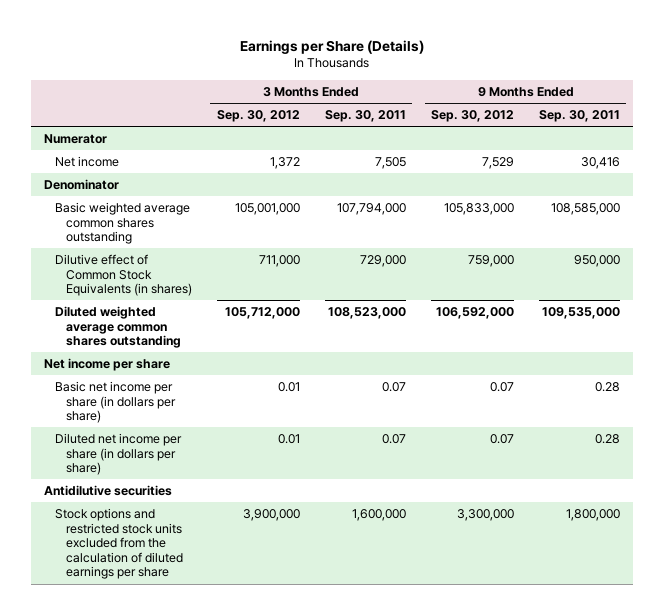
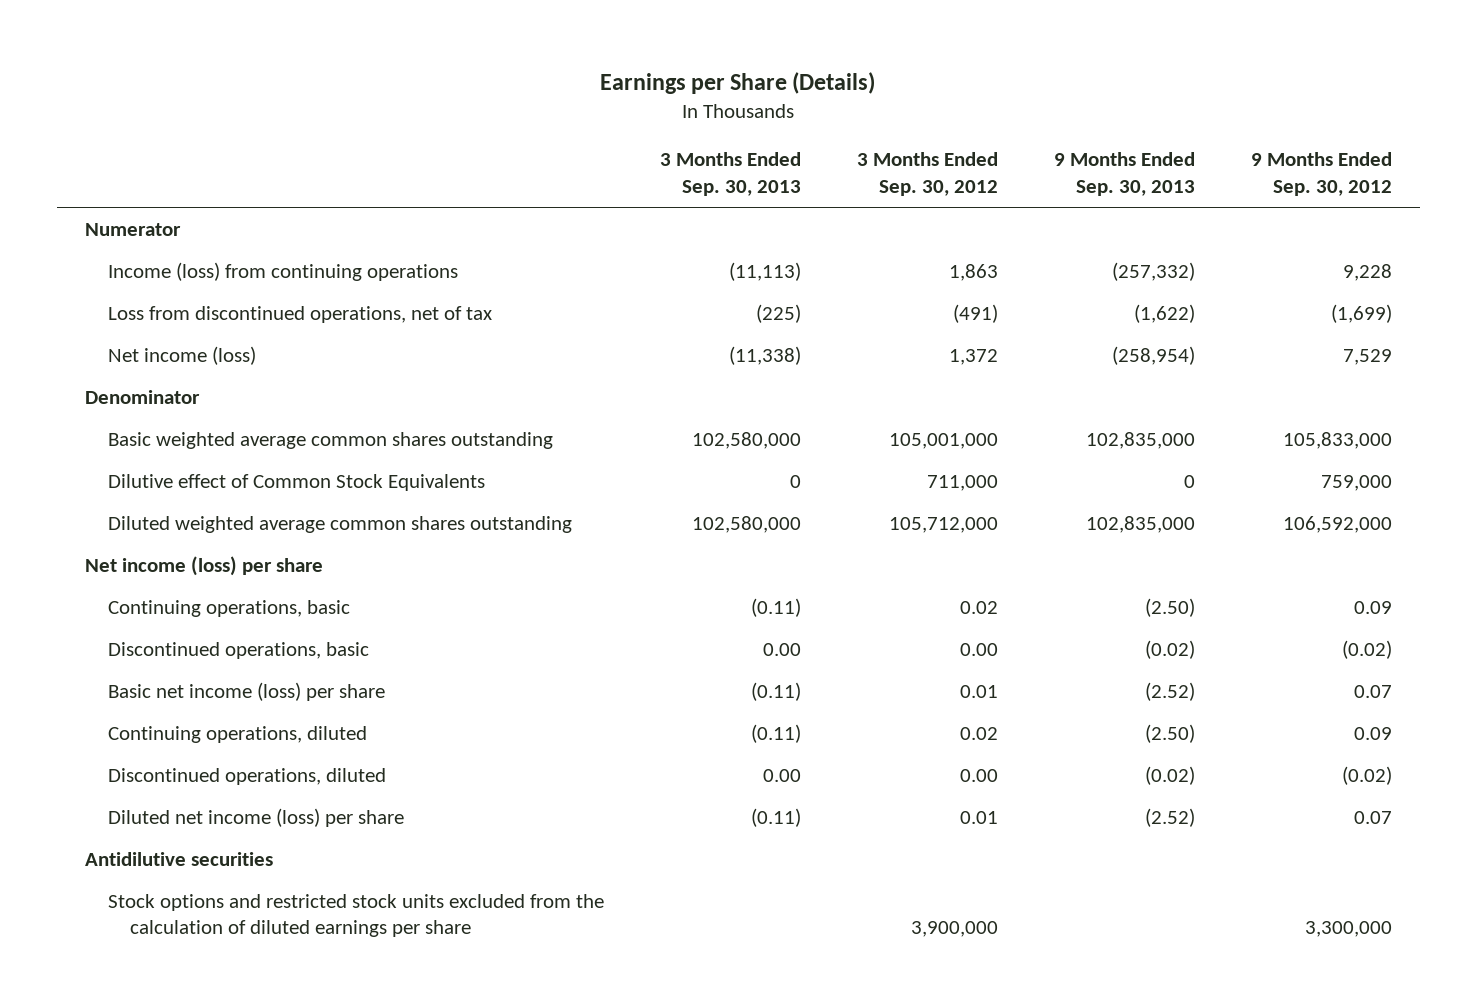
- | 3 Months Ended Sep. 30, 2012 | 3 Months Ended Sep. 30, 2011 | 9 Months Ended Sep. 30, 2012 | 9 Months Ended Sep. 30, 2011
+ | 3 Months Ended Sep. 30, 2013 | 3 Months Ended Sep. 30, 2012 | 9 Months Ended Sep. 30, 2013 | 9 Months Ended Sep. 30, 2012
- Net income | 1,372 | 7,505 | 7,529 | 30,416
+ Income (loss) from continuing operations | (11,113) | 1,863 | (257,332) | 9,228
+ Loss from discontinued operations, net of tax | (225) | (491) | (1,622) | (1,699)
+ Net income (loss) | (11,338) | 1,372 | (258,954) | 7,529
- Dilutive effect of Common Stock Equivalents (in shares) | 711,000 | 729,000 | 759,000 | 950,000
+ Dilutive effect of Common Stock Equivalents | 0 | 711,000 | 0 | 759,000
- Net income per share
- Basic net income per share (in dollars per share) | 0.01 | 0.07 | 0.07 | 0.28
- Diluted net income per share (in dollars per share) | 0.01 | 0.07 | 0.07 | 0.28
+ Net income (loss) per share
+ Continuing operations, basic | (0.11) | 0.02 | (2.50) | 0.09
+ Discontinued operations, basic | 0.00 | 0.00 | (0.02) | (0.02)
+ Basic net income (loss) per share | (0.11) | 0.01 | (2.52) | 0.07
+ Continuing operations, diluted | (0.11) | 0.02 | (2.50) | 0.09
+ Discontinued operations, diluted | 0.00 | 0.00 | (0.02) | (0.02)
+ Diluted net income (loss) per share | (0.11) | 0.01 | (2.52) | 0.07

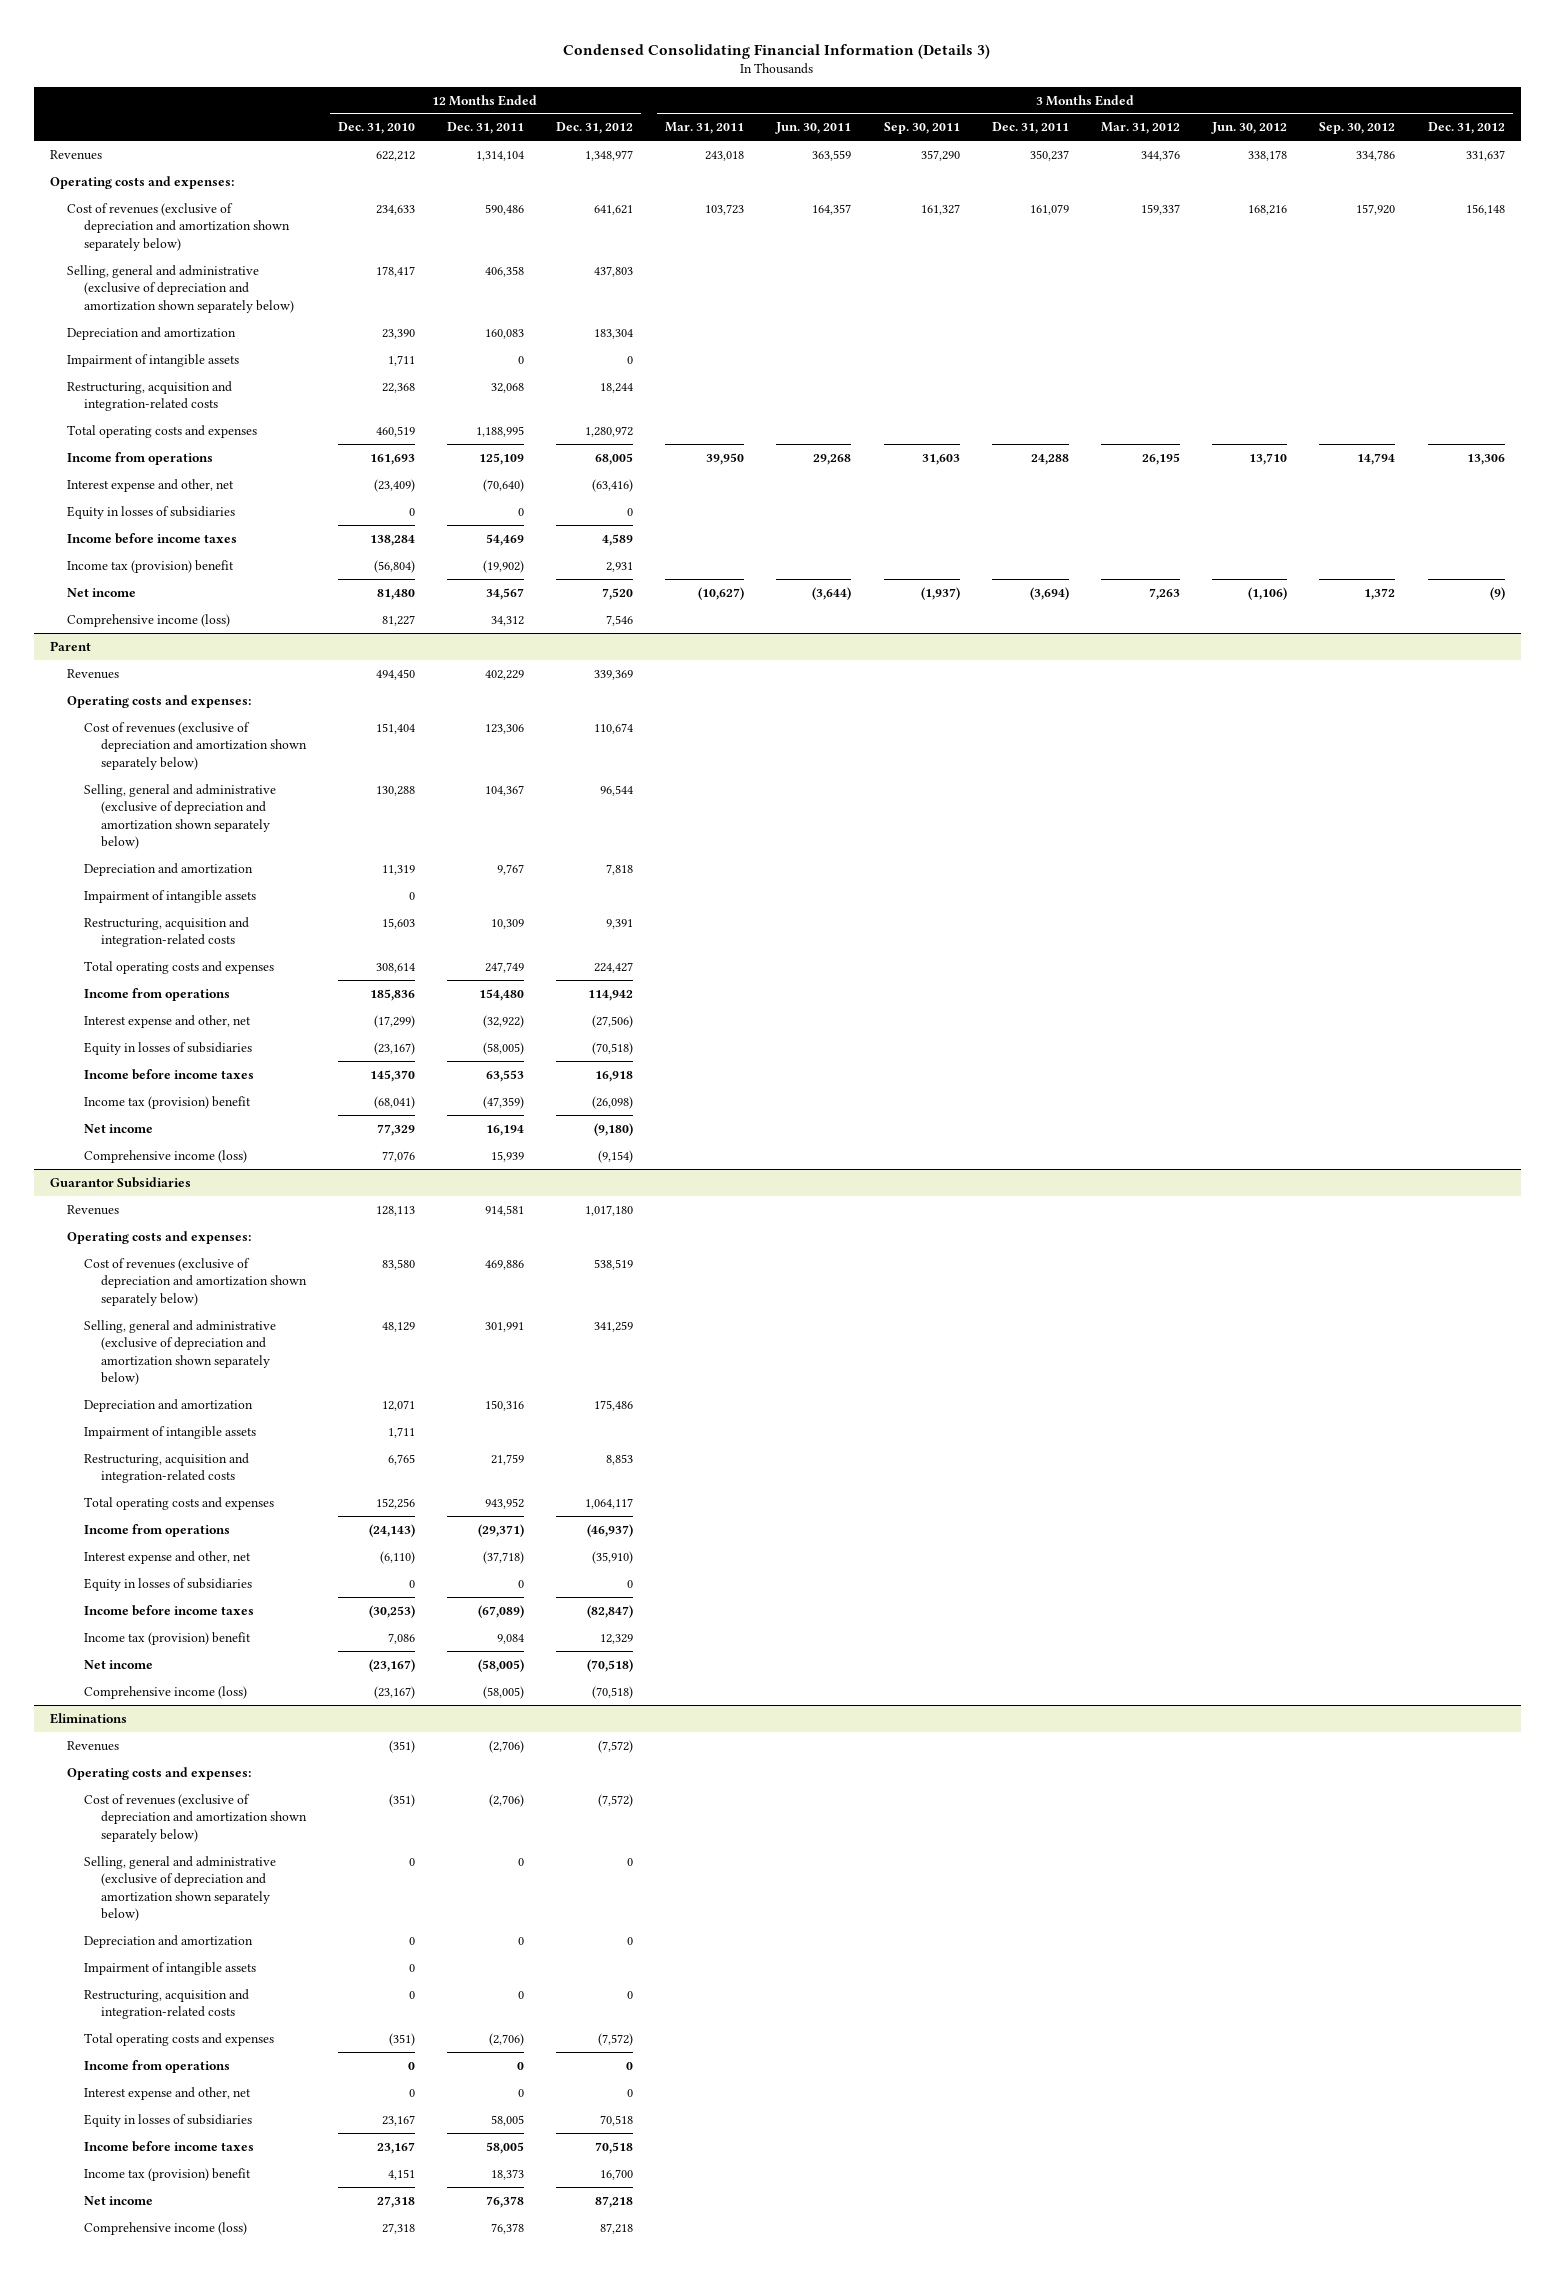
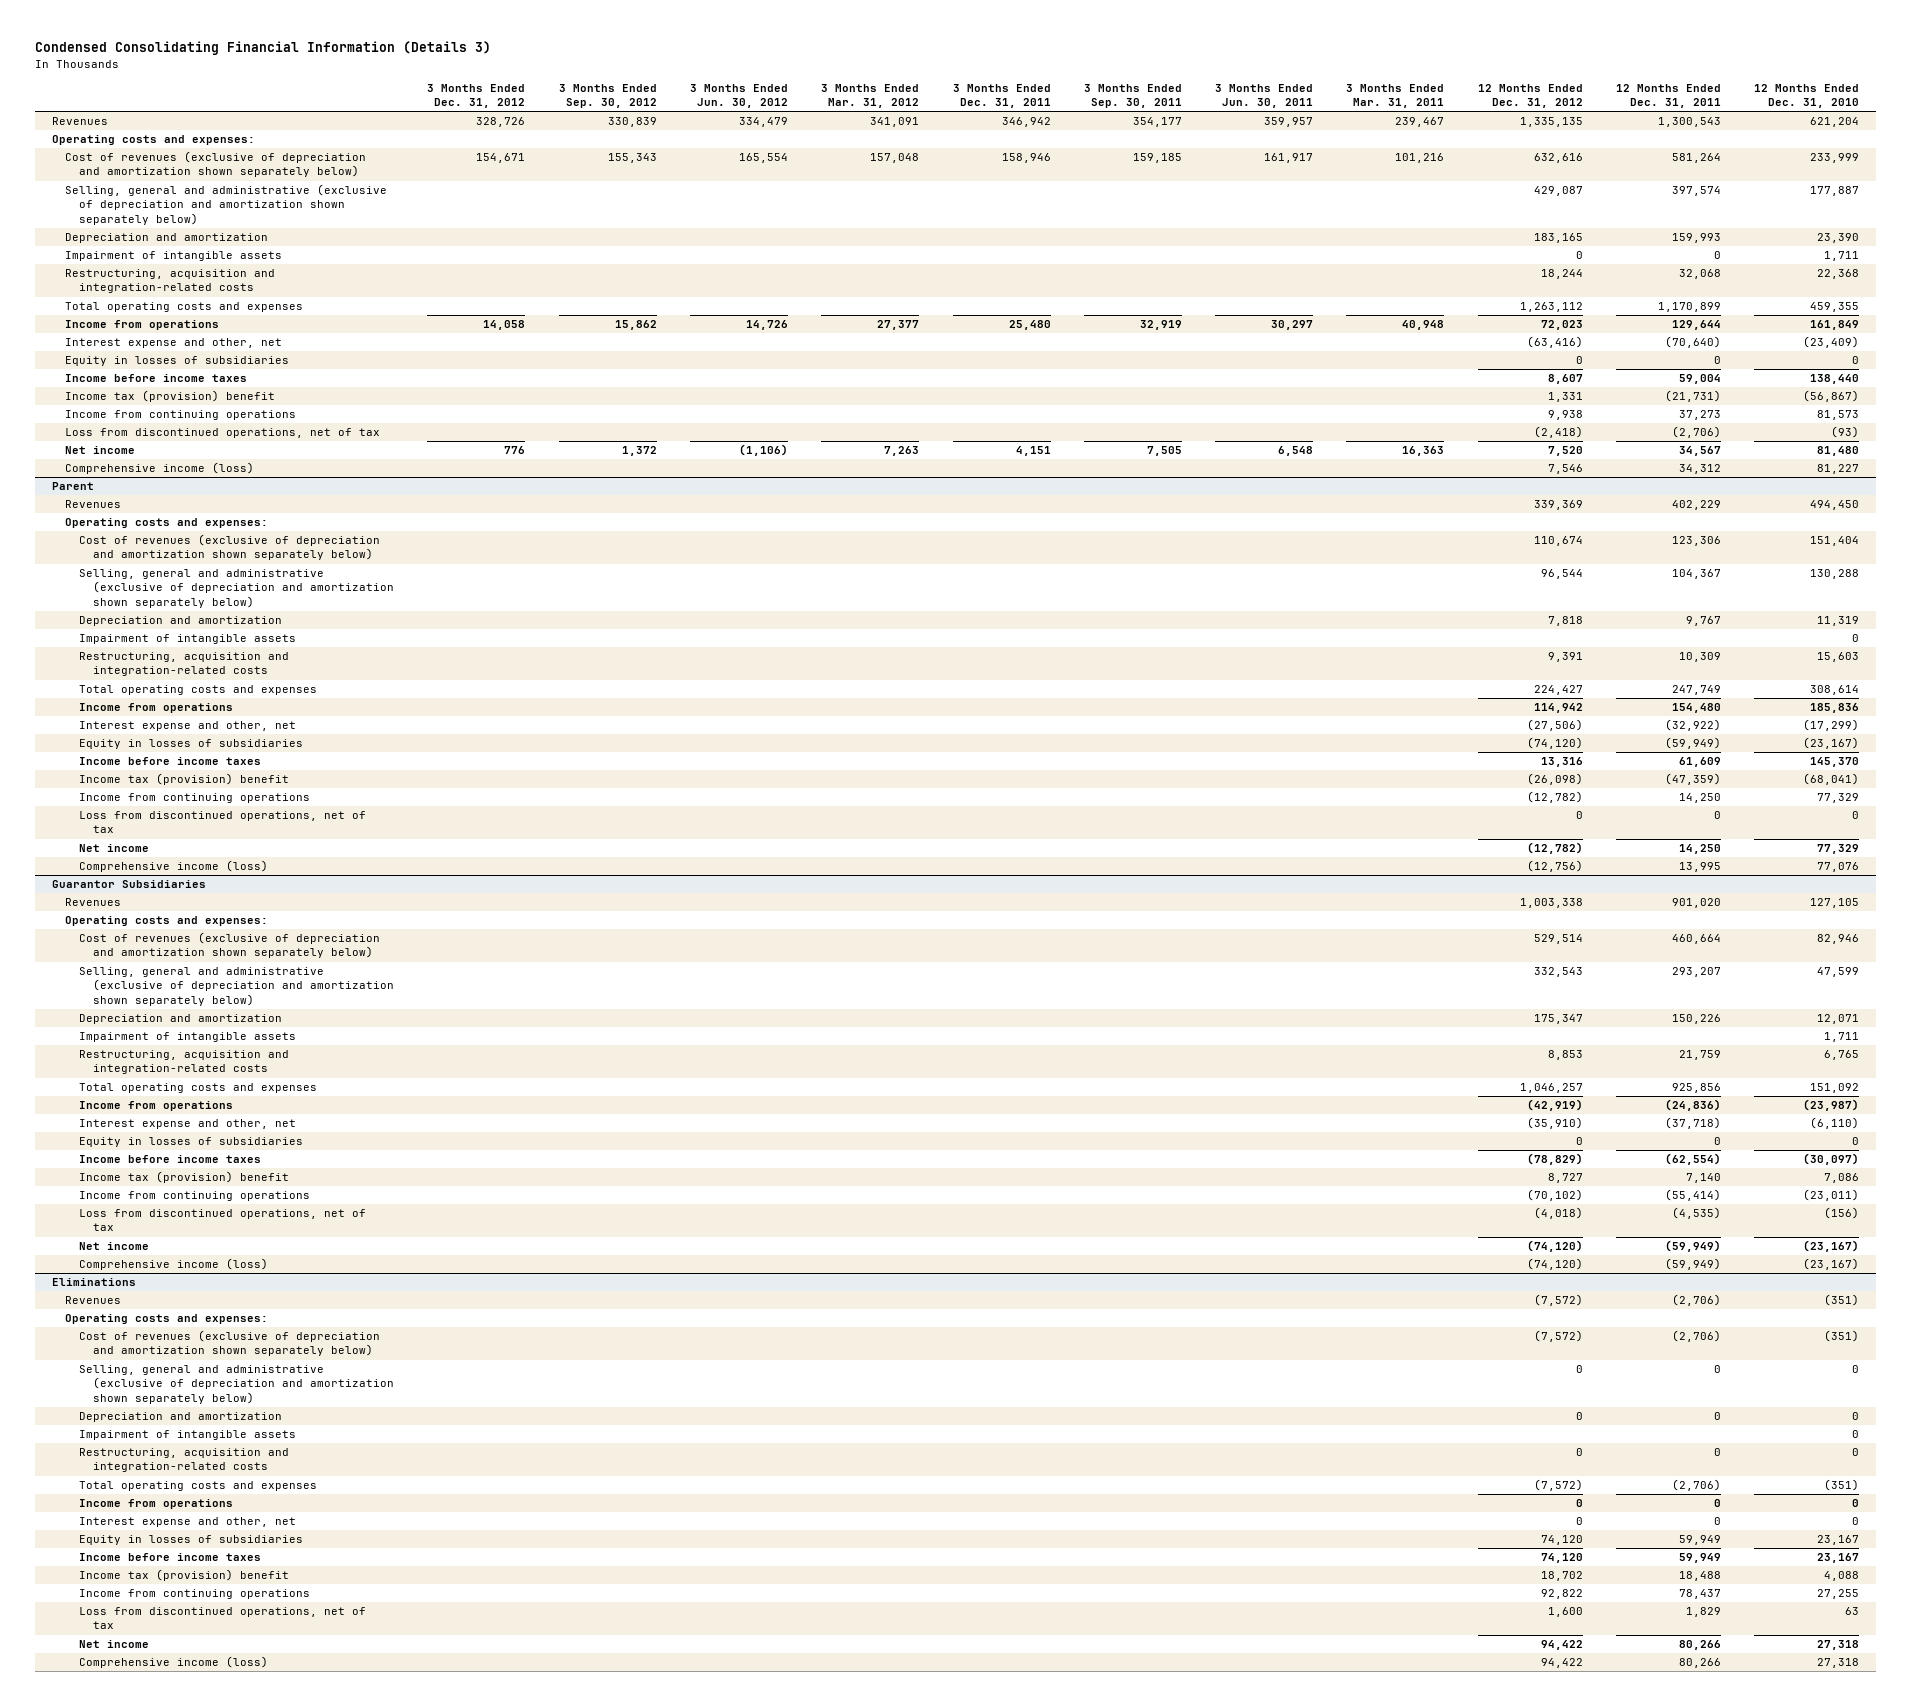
- | 12 Months Ended Dec. 31, 2010 | 12 Months Ended Dec. 31, 2011 | 12 Months Ended Dec. 31, 2012 | 3 Months Ended Mar. 31, 2011 | 3 Months Ended Jun. 30, 2011 | 3 Months Ended Sep. 30, 2011 | 3 Months Ended Dec. 31, 2011 | 3 Months Ended Mar. 31, 2012 | 3 Months Ended Jun. 30, 2012 | 3 Months Ended Sep. 30, 2012 | 3 Months Ended Dec. 31, 2012
+ | 3 Months Ended Dec. 31, 2012 | 3 Months Ended Sep. 30, 2012 | 3 Months Ended Jun. 30, 2012 | 3 Months Ended Mar. 31, 2012 | 3 Months Ended Dec. 31, 2011 | 3 Months Ended Sep. 30, 2011 | 3 Months Ended Jun. 30, 2011 | 3 Months Ended Mar. 31, 2011 | 12 Months Ended Dec. 31, 2012 | 12 Months Ended Dec. 31, 2011 | 12 Months Ended Dec. 31, 2010
- Revenues | 622,212 | 1,314,104 | 1,348,977 | 243,018 | 363,559 | 357,290 | 350,237 | 344,376 | 338,178 | 334,786 | 331,637
+ Revenues | 328,726 | 330,839 | 334,479 | 341,091 | 346,942 | 354,177 | 359,957 | 239,467 | 1,335,135 | 1,300,543 | 621,204
- Cost of revenues (exclusive of depreciation and amortization shown separately below) | 234,633 | 590,486 | 641,621 | 103,723 | 164,357 | 161,327 | 161,079 | 159,337 | 168,216 | 157,920 | 156,148
- Selling, general and administrative (exclusive of depreciation and amortization shown separately below) | 178,417 | 406,358 | 437,803 | | | | | | | |
- Depreciation and amortization | 23,390 | 160,083 | 183,304 | | | | | | | |
+ Cost of revenues (exclusive of depreciation and amortization shown separately below) | 154,671 | 155,343 | 165,554 | 157,048 | 158,946 | 159,185 | 161,917 | 101,216 | 632,616 | 581,264 | 233,999
+ Selling, general and administrative (exclusive of depreciation and amortization shown separately below) | | | | | | | | | 429,087 | 397,574 | 177,887
+ Depreciation and amortization | | | | | | | | | 183,165 | 159,993 | 23,390
- Total operating costs and expenses | 460,519 | 1,188,995 | 1,280,972 | | | | | | | |
- Income from operations | 161,693 | 125,109 | 68,005 | 39,950 | 29,268 | 31,603 | 24,288 | 26,195 | 13,710 | 14,794 | 13,306
+ Total operating costs and expenses | | | | | | | | | 1,263,112 | 1,170,899 | 459,355
+ Income from operations | 14,058 | 15,862 | 14,726 | 27,377 | 25,480 | 32,919 | 30,297 | 40,948 | 72,023 | 129,644 | 161,849
- Income before income taxes | 138,284 | 54,469 | 4,589 | | | | | | | |
- Income tax (provision) benefit | (56,804) | (19,902) | 2,931 | | | | | | | |
- Net income | 81,480 | 34,567 | 7,520 | (10,627) | (3,644) | (1,937) | (3,694) | 7,263 | (1,106) | 1,372 | (9)
+ Income before income taxes | | | | | | | | | 8,607 | 59,004 | 138,440
+ Income tax (provision) benefit | | | | | | | | | 1,331 | (21,731) | (56,867)
+ Income from continuing operations | | | | | | | | | 9,938 | 37,273 | 81,573
+ Loss from discontinued operations, net of tax | | | | | | | | | (2,418) | (2,706) | (93)
+ Net income | 776 | 1,372 | (1,106) | 7,263 | 4,151 | 7,505 | 6,548 | 16,363 | 7,520 | 34,567 | 81,480
@ Parent
- Equity in losses of subsidiaries | (23,167) | (58,005) | (70,518) | | | | | | | |
- Income before income taxes | 145,370 | 63,553 | 16,918 | | | | | | | |
+ Equity in losses of subsidiaries | | | | | | | | | (74,120) | (59,949) | (23,167)
+ Income before income taxes | | | | | | | | | 13,316 | 61,609 | 145,370
- Net income | 77,329 | 16,194 | (9,180) | | | | | | | |
- Comprehensive income (loss) | 77,076 | 15,939 | (9,154) | | | | | | | |
+ Income from continuing operations | | | | | | | | | (12,782) | 14,250 | 77,329
+ Loss from discontinued operations, net of tax | | | | | | | | | 0 | 0 | 0
+ Net income | | | | | | | | | (12,782) | 14,250 | 77,329
+ Comprehensive income (loss) | | | | | | | | | (12,756) | 13,995 | 77,076
@ Guarantor Subsidiaries
- Revenues | 128,113 | 914,581 | 1,017,180 | | | | | | | |
+ Revenues | | | | | | | | | 1,003,338 | 901,020 | 127,105
- Cost of revenues (exclusive of depreciation and amortization shown separately below) | 83,580 | 469,886 | 538,519 | | | | | | | |
- Selling, general and administrative (exclusive of depreciation and amortization shown separately below) | 48,129 | 301,991 | 341,259 | | | | | | | |
- Depreciation and amortization | 12,071 | 150,316 | 175,486 | | | | | | | |
+ Cost of revenues (exclusive of depreciation and amortization shown separately below) | | | | | | | | | 529,514 | 460,664 | 82,946
+ Selling, general and administrative (exclusive of depreciation and amortization shown separately below) | | | | | | | | | 332,543 | 293,207 | 47,599
+ Depreciation and amortization | | | | | | | | | 175,347 | 150,226 | 12,071
- Total operating costs and expenses | 152,256 | 943,952 | 1,064,117 | | | | | | | |
- Income from operations | (24,143) | (29,371) | (46,937) | | | | | | | |
+ Total operating costs and expenses | | | | | | | | | 1,046,257 | 925,856 | 151,092
+ Income from operations | | | | | | | | | (42,919) | (24,836) | (23,987)
- Income before income taxes | (30,253) | (67,089) | (82,847) | | | | | | | |
- Income tax (provision) benefit | 7,086 | 9,084 | 12,329 | | | | | | | |
- Net income | (23,167) | (58,005) | (70,518) | | | | | | | |
- Comprehensive income (loss) | (23,167) | (58,005) | (70,518) | | | | | | | |
+ Income before income taxes | | | | | | | | | (78,829) | (62,554) | (30,097)
+ Income tax (provision) benefit | | | | | | | | | 8,727 | 7,140 | 7,086
+ Income from continuing operations | | | | | | | | | (70,102) | (55,414) | (23,011)
+ Loss from discontinued operations, net of tax | | | | | | | | | (4,018) | (4,535) | (156)
+ Net income | | | | | | | | | (74,120) | (59,949) | (23,167)
+ Comprehensive income (loss) | | | | | | | | | (74,120) | (59,949) | (23,167)
@ Eliminations
- Equity in losses of subsidiaries | 23,167 | 58,005 | 70,518 | | | | | | | |
- Income before income taxes | 23,167 | 58,005 | 70,518 | | | | | | | |
- Income tax (provision) benefit | 4,151 | 18,373 | 16,700 | | | | | | | |
- Net income | 27,318 | 76,378 | 87,218 | | | | | | | |
- Comprehensive income (loss) | 27,318 | 76,378 | 87,218 | | | | | | | |
+ Equity in losses of subsidiaries | | | | | | | | | 74,120 | 59,949 | 23,167
+ Income before income taxes | | | | | | | | | 74,120 | 59,949 | 23,167
+ Income tax (provision) benefit | | | | | | | | | 18,702 | 18,488 | 4,088
+ Income from continuing operations | | | | | | | | | 92,822 | 78,437 | 27,255
+ Loss from discontinued operations, net of tax | | | | | | | | | 1,600 | 1,829 | 63
+ Net income | | | | | | | | | 94,422 | 80,266 | 27,318
+ Comprehensive income (loss) | | | | | | | | | 94,422 | 80,266 | 27,318

